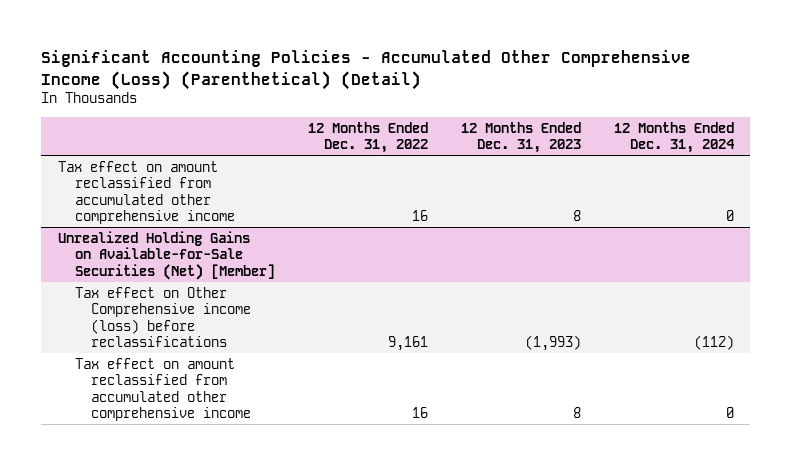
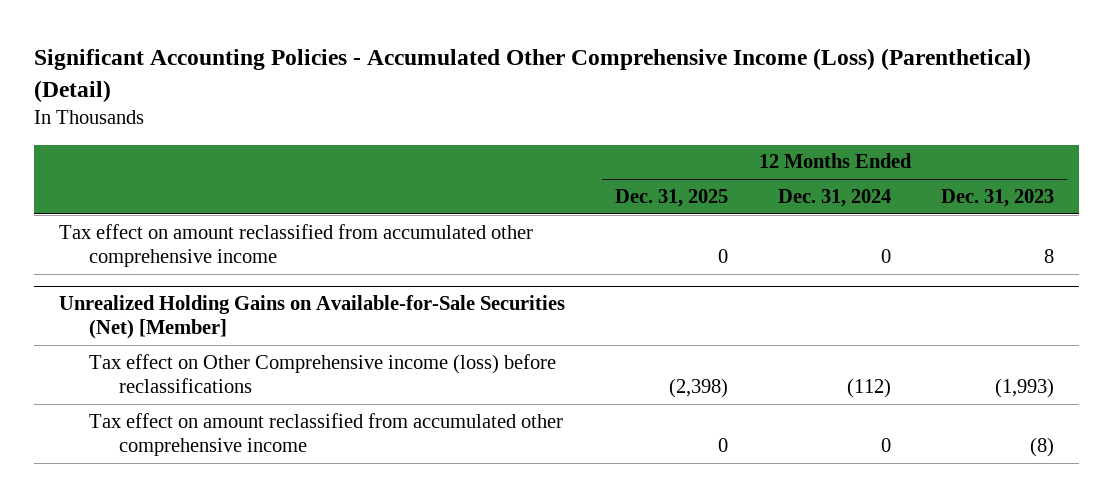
- | 12 Months Ended Dec. 31, 2022 | 12 Months Ended Dec. 31, 2023 | 12 Months Ended Dec. 31, 2024
+ | 12 Months Ended Dec. 31, 2025 | 12 Months Ended Dec. 31, 2024 | 12 Months Ended Dec. 31, 2023
@ Unrealized Holding Gains on Available-for-Sale Securities (Net) [Member]
- Tax effect on amount reclassified from accumulated other comprehensive income | 16 | 8 | 0
+ Tax effect on amount reclassified from accumulated other comprehensive income | 0 | 0 | (8)

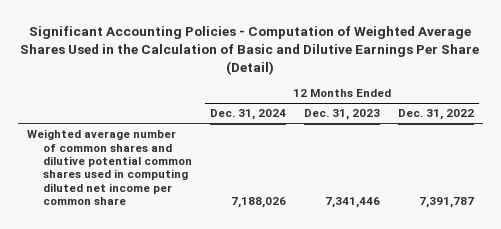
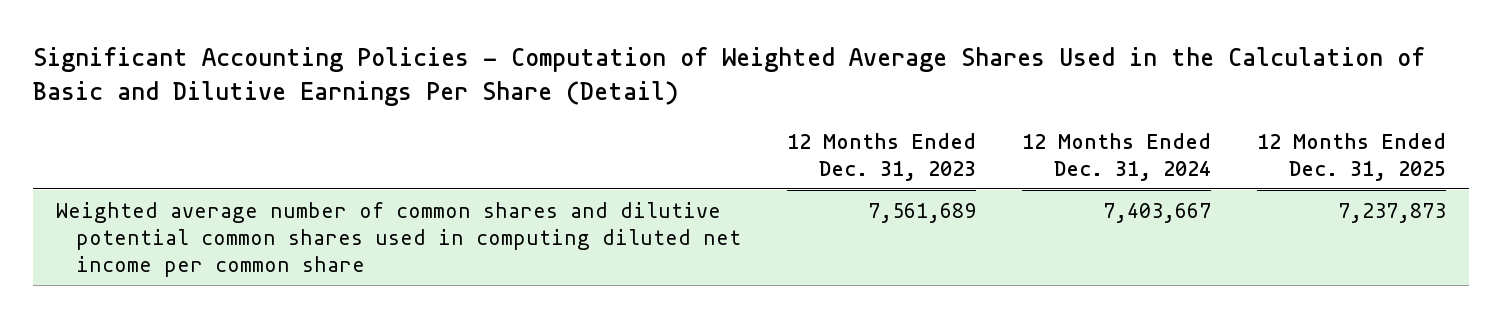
- | 12 Months Ended Dec. 31, 2024 | 12 Months Ended Dec. 31, 2023 | 12 Months Ended Dec. 31, 2022
+ | 12 Months Ended Dec. 31, 2023 | 12 Months Ended Dec. 31, 2024 | 12 Months Ended Dec. 31, 2025
- Weighted average number of common shares and dilutive potential common shares used in computing diluted net income per common share | 7,188,026 | 7,341,446 | 7,391,787
+ Weighted average number of common shares and dilutive potential common shares used in computing diluted net income per common share | 7,561,689 | 7,403,667 | 7,237,873

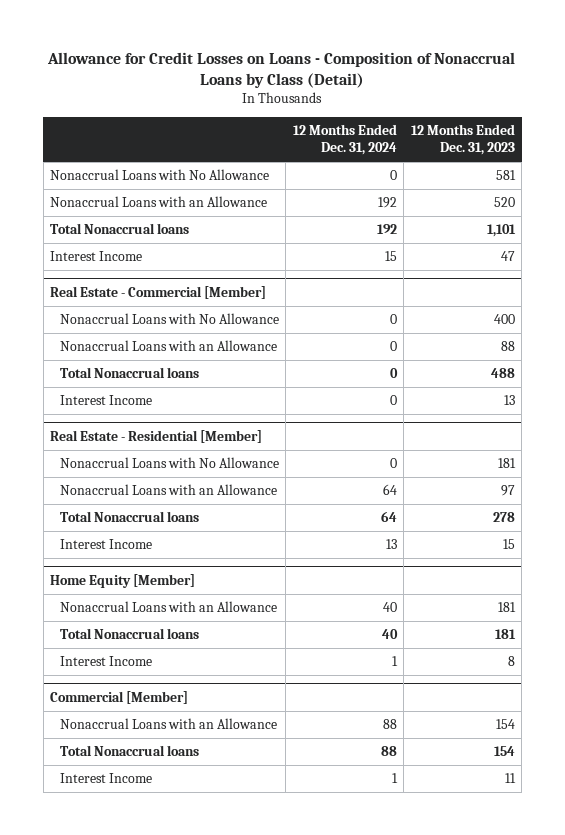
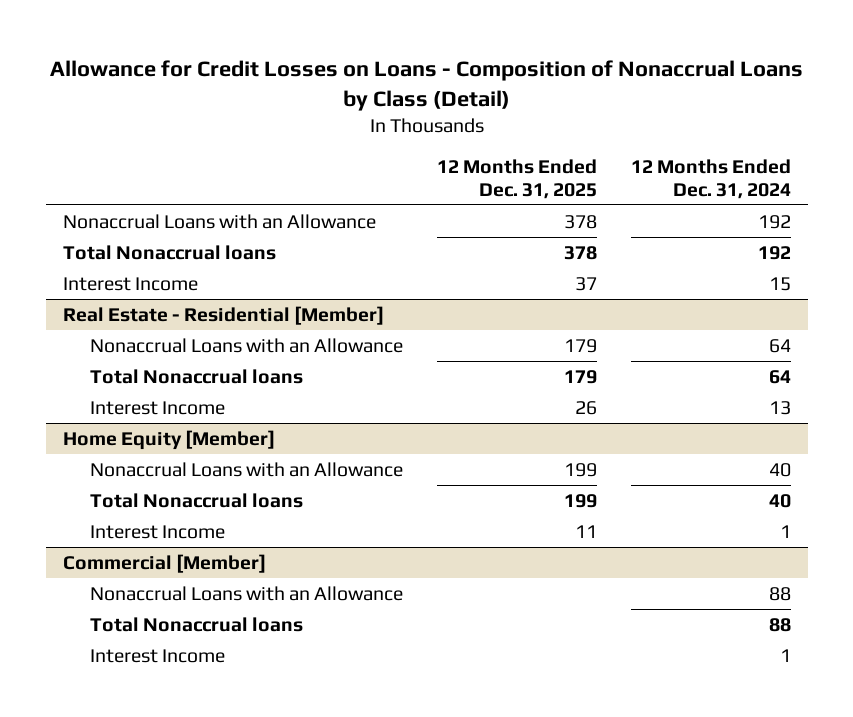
- | 12 Months Ended Dec. 31, 2024 | 12 Months Ended Dec. 31, 2023
+ | 12 Months Ended Dec. 31, 2025 | 12 Months Ended Dec. 31, 2024
- Nonaccrual Loans with No Allowance | 0 | 581
- Real Estate - Commercial [Member]
- Nonaccrual Loans with No Allowance | 0 | 400
- Nonaccrual Loans with an Allowance | 0 | 88
- Total Nonaccrual loans | 0 | 488
- Interest Income | 0 | 13
@ Real Estate - Residential [Member]
- Nonaccrual Loans with No Allowance | 0 | 181

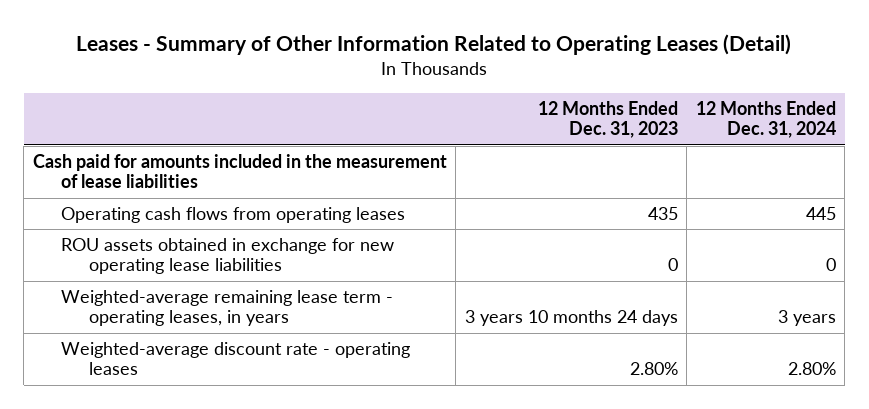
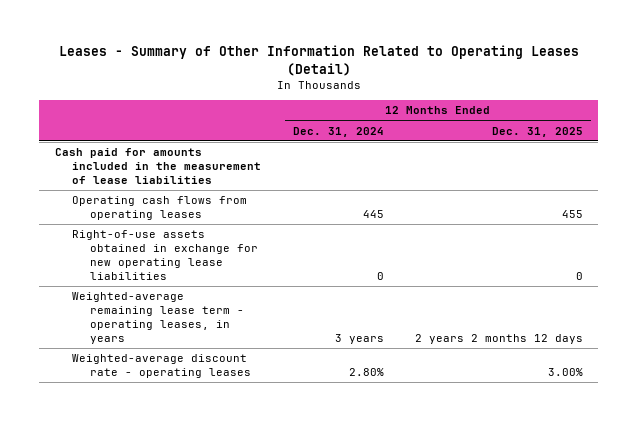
- | 12 Months Ended Dec. 31, 2023 | 12 Months Ended Dec. 31, 2024
+ | 12 Months Ended Dec. 31, 2024 | 12 Months Ended Dec. 31, 2025
- ROU assets obtained in exchange for new operating lease liabilities | 0 | 0
+ Right-of-use assets obtained in exchange for new operating lease liabilities | 0 | 0

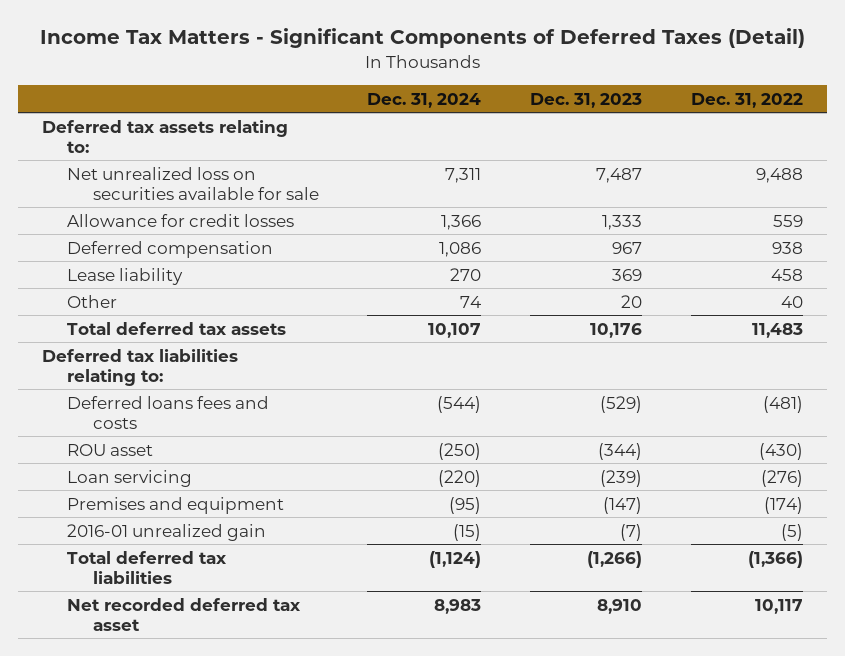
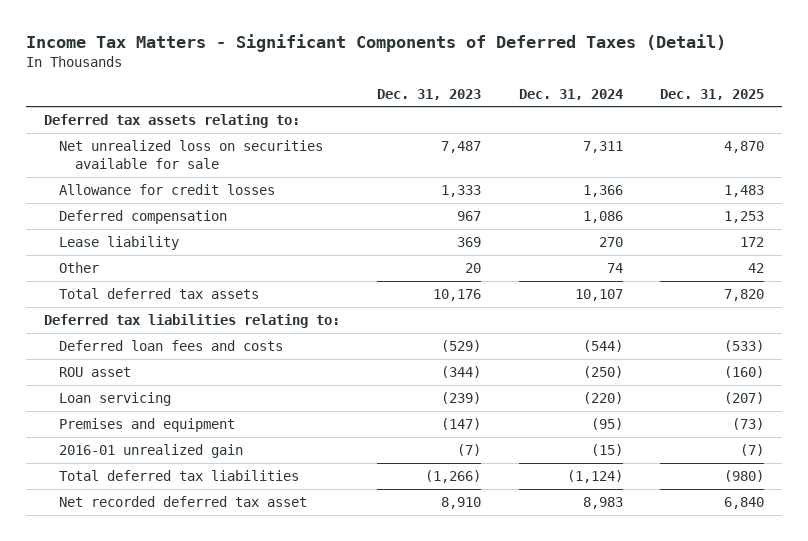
- | Dec. 31, 2024 | Dec. 31, 2023 | Dec. 31, 2022
+ | Dec. 31, 2023 | Dec. 31, 2024 | Dec. 31, 2025
- Deferred loans fees and costs | (544) | (529) | (481)
+ Deferred loan fees and costs | (529) | (544) | (533)

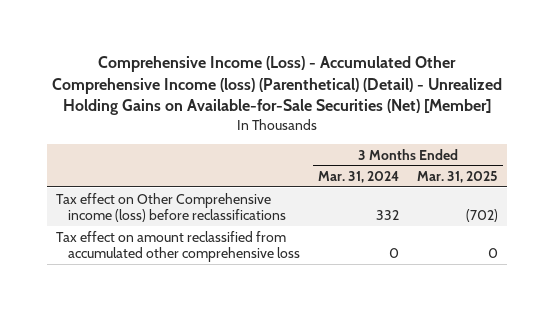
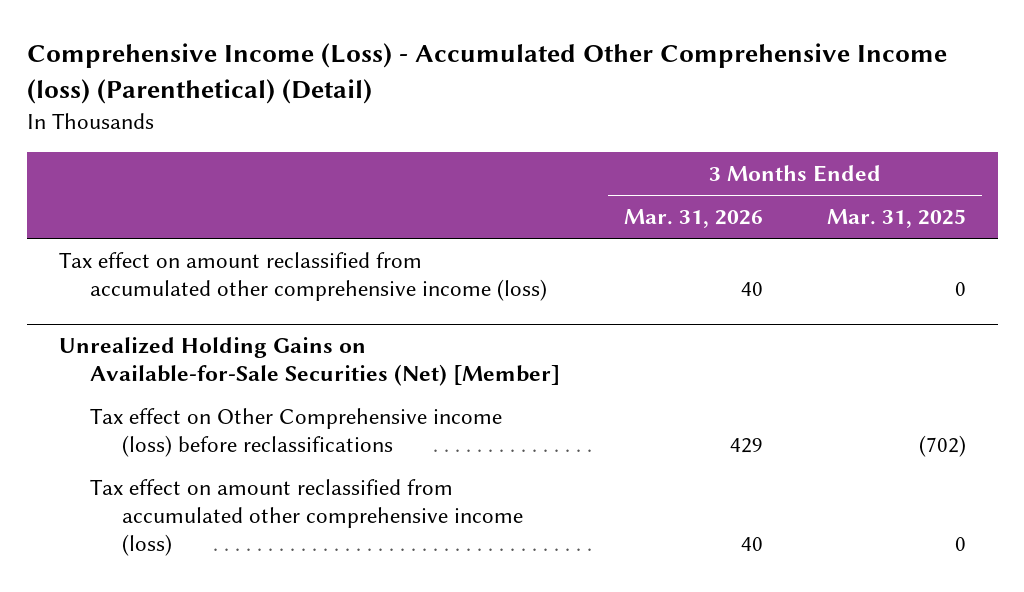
- Comprehensive Income (Loss) - Accumulated Other Comprehensive Income (loss) (Parenthetical) (Detail) - Unrealized Holding Gains on Available-for-Sale Securities (Net) [Member]
+ Comprehensive Income (Loss) - Accumulated Other Comprehensive Income (loss) (Parenthetical) (Detail)
- | 3 Months Ended Mar. 31, 2024 | 3 Months Ended Mar. 31, 2025
+ | 3 Months Ended Mar. 31, 2026 | 3 Months Ended Mar. 31, 2025
+ Tax effect on amount reclassified from accumulated other comprehensive income (loss) | 40 | 0
+ Unrealized Holding Gains on Available-for-Sale Securities (Net) [Member]
- Tax effect on amount reclassified from accumulated other comprehensive loss | 0 | 0
+ Tax effect on amount reclassified from accumulated other comprehensive income (loss) | 40 | 0

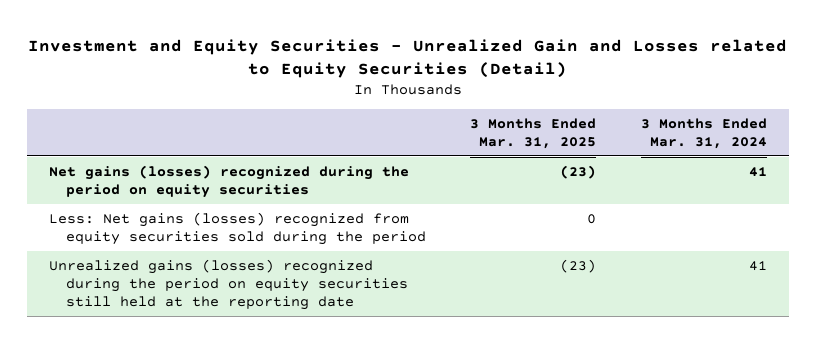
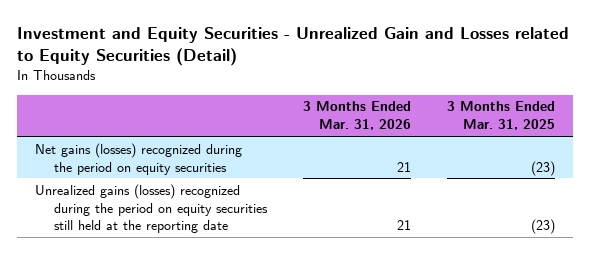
- | 3 Months Ended Mar. 31, 2025 | 3 Months Ended Mar. 31, 2024
+ | 3 Months Ended Mar. 31, 2026 | 3 Months Ended Mar. 31, 2025
- Less: Net gains (losses) recognized from equity securities sold during the period | 0 |

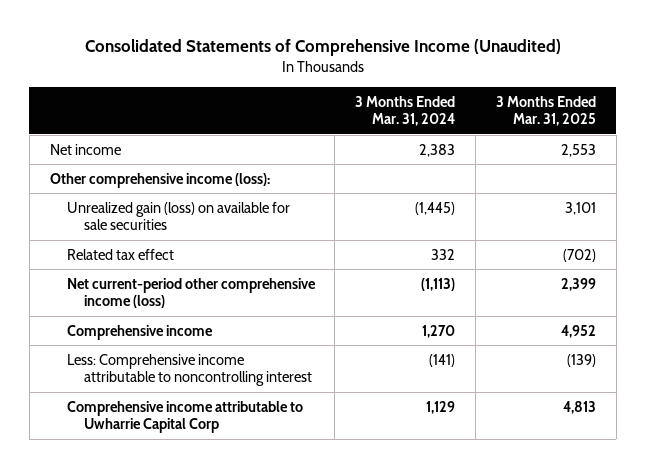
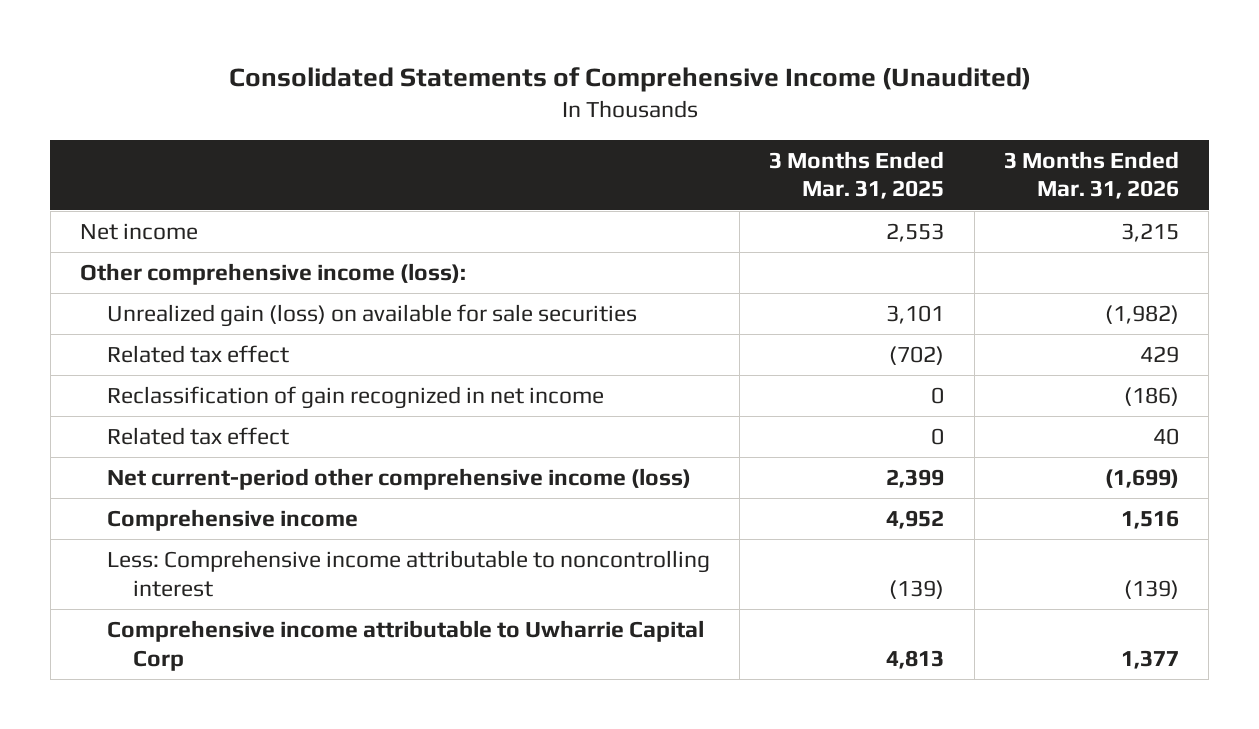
- | 3 Months Ended Mar. 31, 2024 | 3 Months Ended Mar. 31, 2025
+ | 3 Months Ended Mar. 31, 2025 | 3 Months Ended Mar. 31, 2026
+ Reclassification of gain recognized in net income | 0 | (186)
+ Related tax effect | 0 | 40

